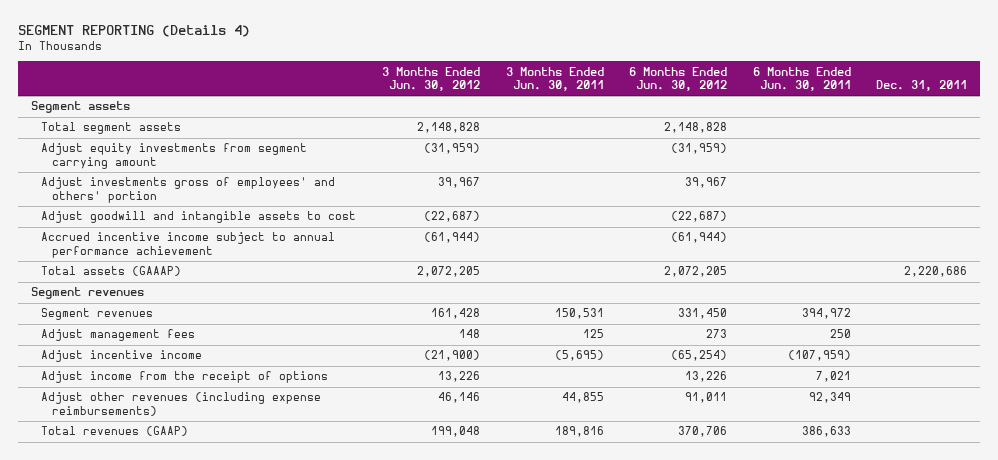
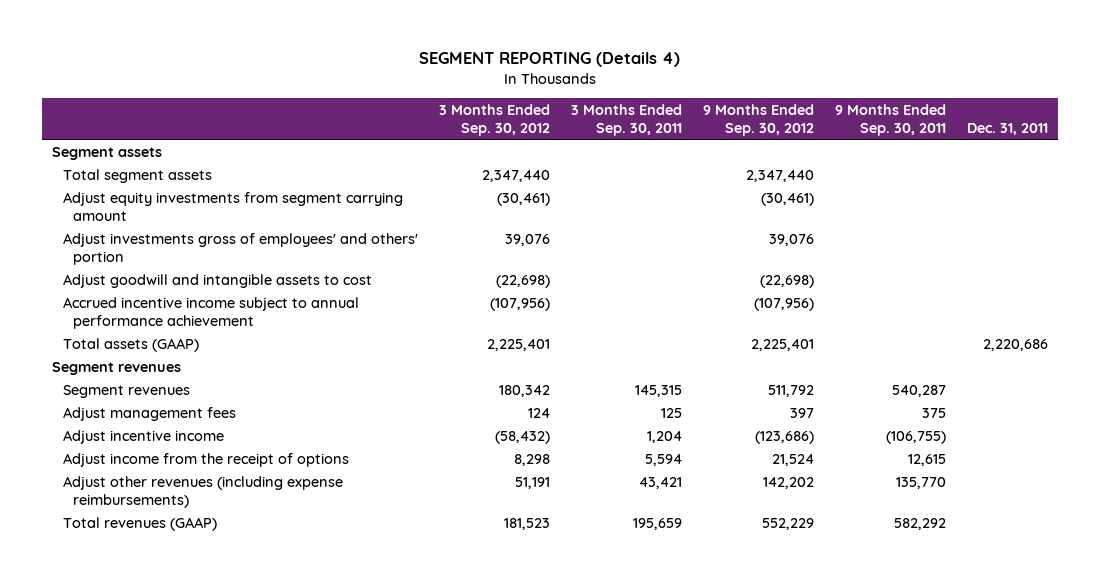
- | 3 Months Ended Jun. 30, 2012 | 3 Months Ended Jun. 30, 2011 | 6 Months Ended Jun. 30, 2012 | 6 Months Ended Jun. 30, 2011 | Dec. 31, 2011
+ | 3 Months Ended Sep. 30, 2012 | 3 Months Ended Sep. 30, 2011 | 9 Months Ended Sep. 30, 2012 | 9 Months Ended Sep. 30, 2011 | Dec. 31, 2011
- Total assets (GAAAP) | 2,072,205 | | 2,072,205 | | 2,220,686
+ Total assets (GAAP) | 2,225,401 | | 2,225,401 | | 2,220,686

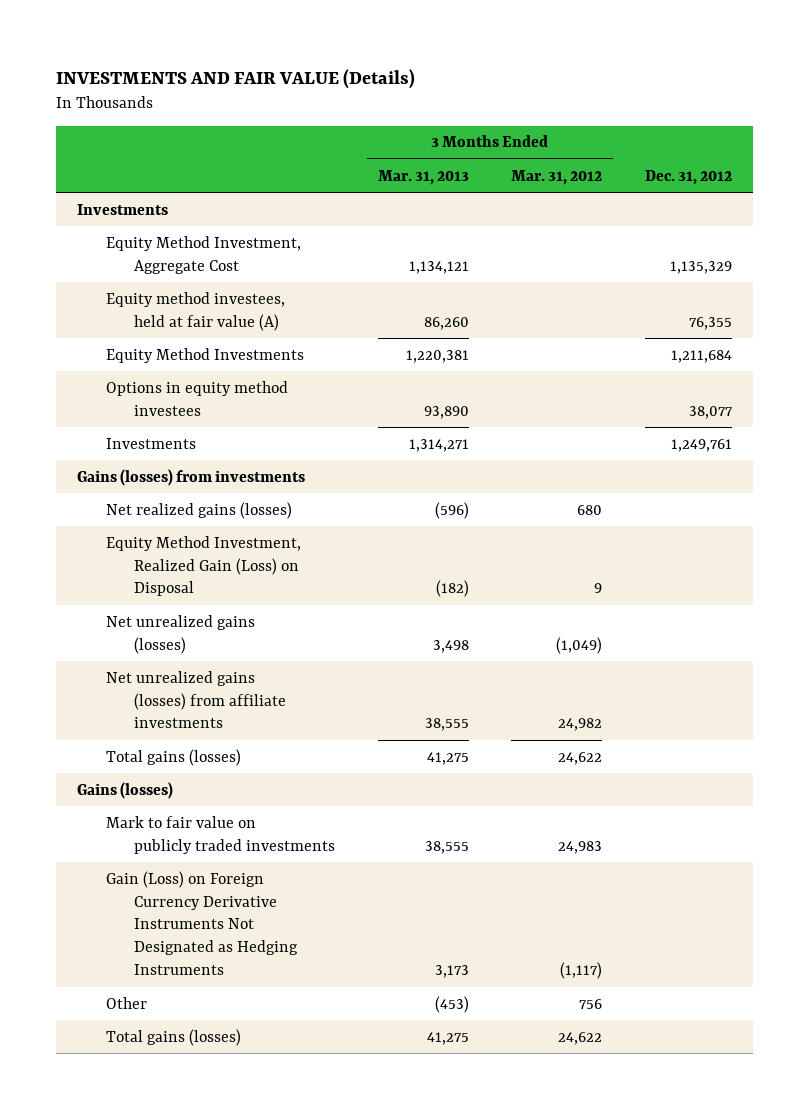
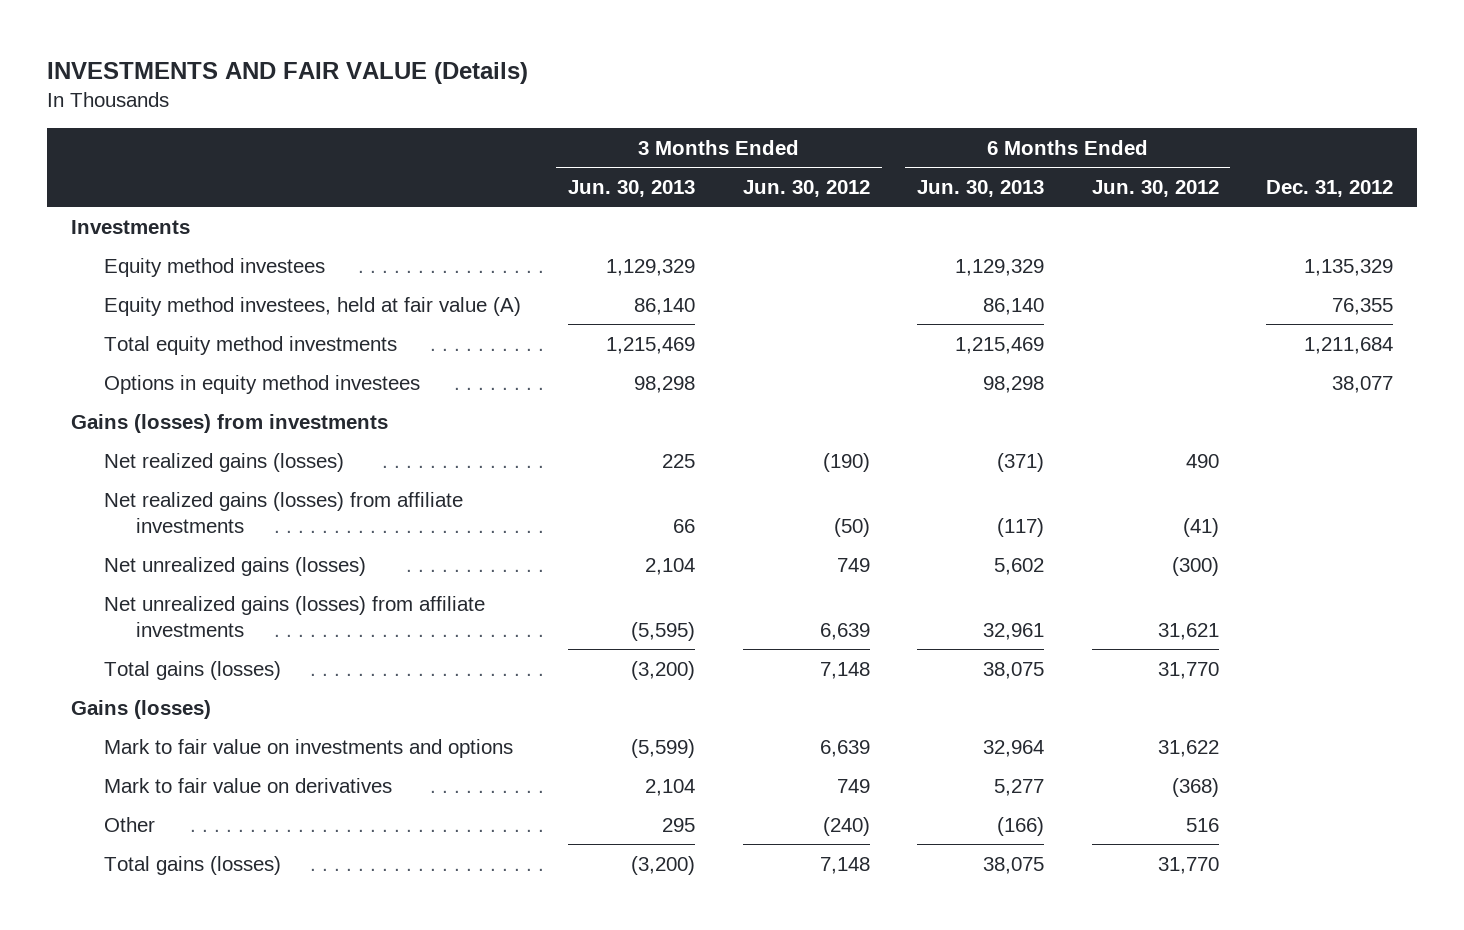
- | 3 Months Ended Mar. 31, 2013 | 3 Months Ended Mar. 31, 2012 | Dec. 31, 2012
+ | 3 Months Ended Jun. 30, 2013 | 3 Months Ended Jun. 30, 2012 | 6 Months Ended Jun. 30, 2013 | 6 Months Ended Jun. 30, 2012 | Dec. 31, 2012
- Equity Method Investment, Aggregate Cost | 1,134,121 | | 1,135,329
+ Equity method investees | 1,129,329 | | 1,129,329 | | 1,135,329
- Equity Method Investments | 1,220,381 | | 1,211,684
+ Total equity method investments | 1,215,469 | | 1,215,469 | | 1,211,684
- Investments | 1,314,271 | | 1,249,761
- Equity Method Investment, Realized Gain (Loss) on Disposal | (182) | 9 |
+ Net realized gains (losses) from affiliate investments | 66 | (50) | (117) | (41) |
- Mark to fair value on publicly traded investments | 38,555 | 24,983 |
- Gain (Loss) on Foreign Currency Derivative Instruments Not Designated as Hedging Instruments | 3,173 | (1,117) |
+ Mark to fair value on investments and options | (5,599) | 6,639 | 32,964 | 31,622 |
+ Mark to fair value on derivatives | 2,104 | 749 | 5,277 | (368) |

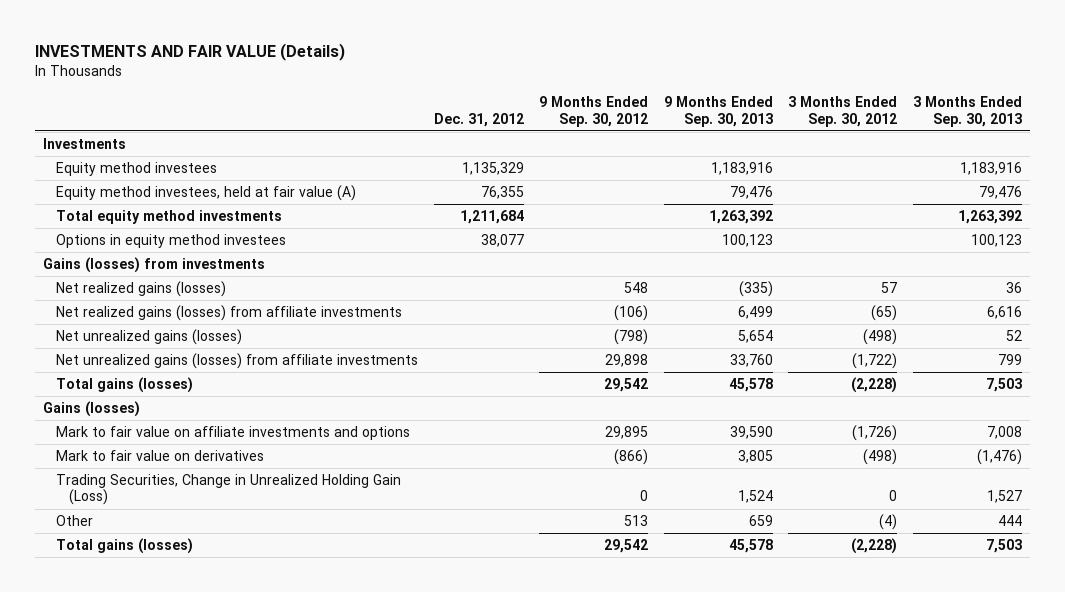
- | 3 Months Ended Jun. 30, 2013 | 3 Months Ended Jun. 30, 2012 | 6 Months Ended Jun. 30, 2013 | 6 Months Ended Jun. 30, 2012 | Dec. 31, 2012
+ | Dec. 31, 2012 | 9 Months Ended Sep. 30, 2012 | 9 Months Ended Sep. 30, 2013 | 3 Months Ended Sep. 30, 2012 | 3 Months Ended Sep. 30, 2013
- Mark to fair value on investments and options | (5,599) | 6,639 | 32,964 | 31,622 |
+ Mark to fair value on affiliate investments and options | | 29,895 | 39,590 | (1,726) | 7,008
+ Trading Securities, Change in Unrealized Holding Gain (Loss) | | 0 | 1,524 | 0 | 1,527

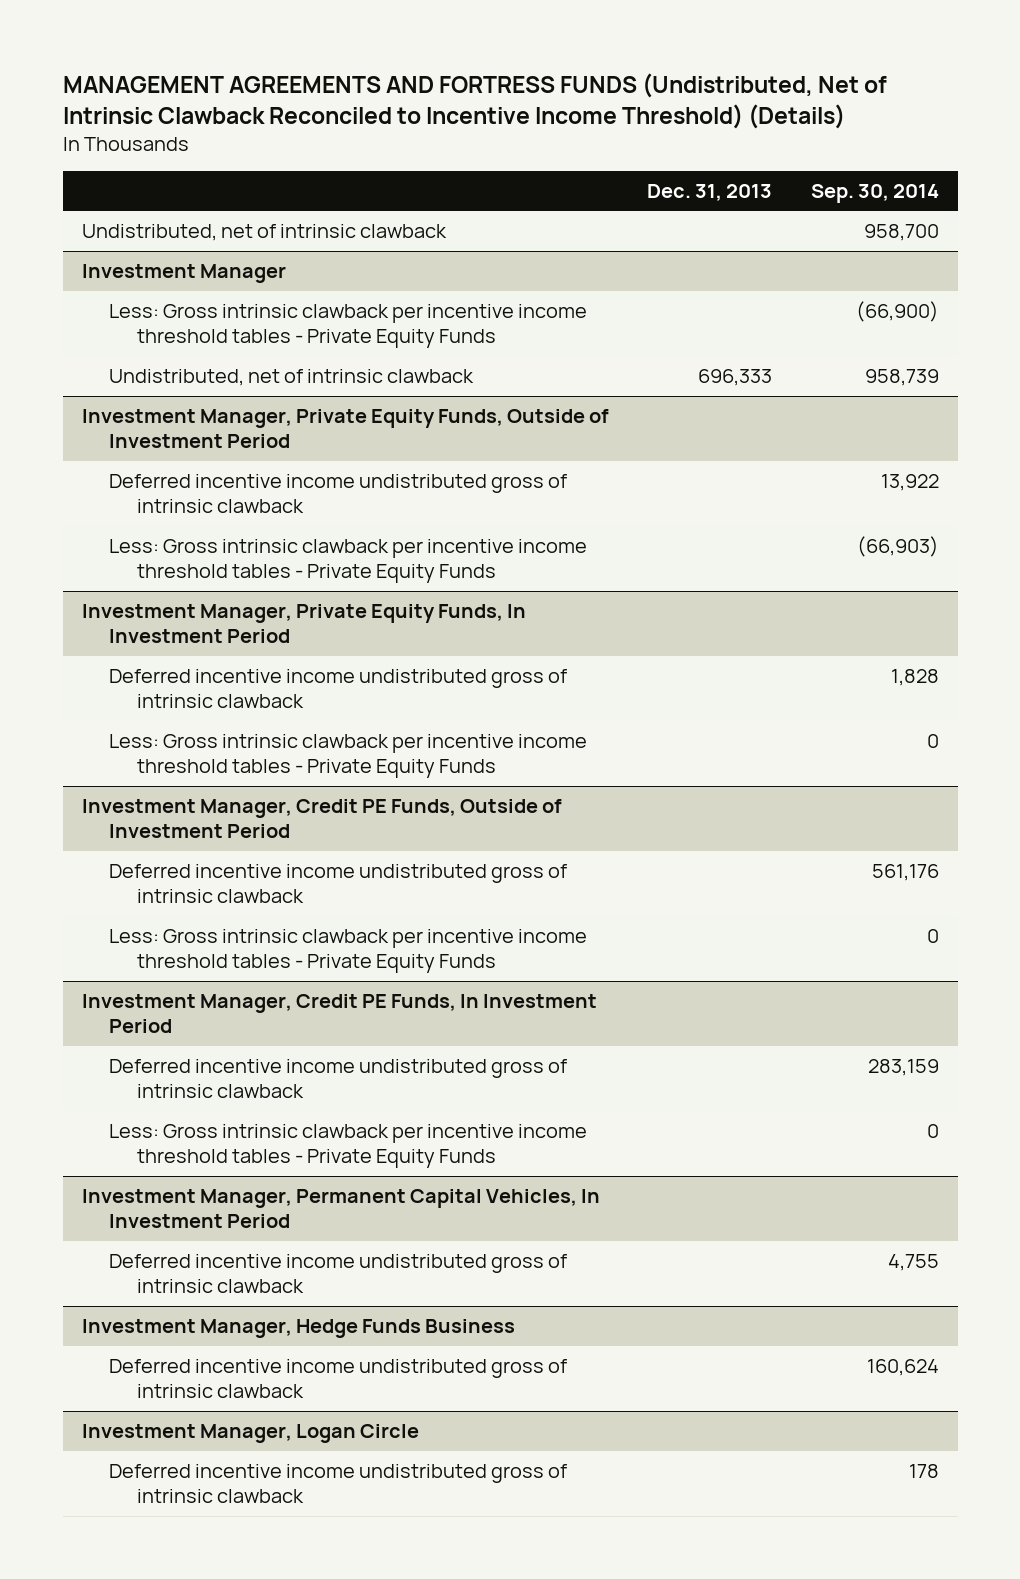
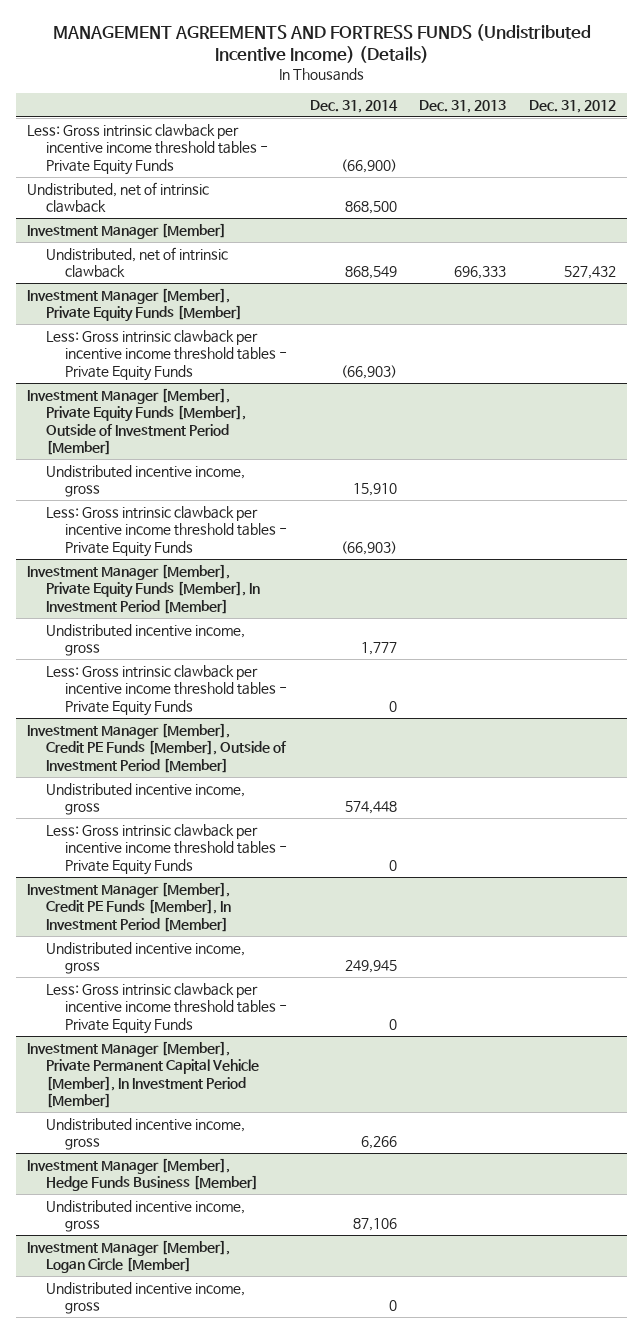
- MANAGEMENT AGREEMENTS AND FORTRESS FUNDS (Undistributed, Net of Intrinsic Clawback Reconciled to Incentive Income Threshold) (Details)
+ MANAGEMENT AGREEMENTS AND FORTRESS FUNDS (Undistributed Incentive Income) (Details)
- | Dec. 31, 2013 | Sep. 30, 2014
+ | Dec. 31, 2014 | Dec. 31, 2013 | Dec. 31, 2012
+ Less: Gross intrinsic clawback per incentive income threshold tables - Private Equity Funds | (66,900) | |
- Investment Manager
- Less: Gross intrinsic clawback per incentive income threshold tables - Private Equity Funds | | (66,900)
+ Investment Manager [Member]
- Investment Manager, Private Equity Funds, Outside of Investment Period
- Deferred incentive income undistributed gross of intrinsic clawback | | 13,922
+ Investment Manager [Member], Private Equity Funds [Member]
+ Less: Gross intrinsic clawback per incentive income threshold tables - Private Equity Funds | (66,903) | |
+ Investment Manager [Member], Private Equity Funds [Member], Outside of Investment Period [Member]
+ Undistributed incentive income, gross | 15,910 | |
- Investment Manager, Private Equity Funds, In Investment Period
- Deferred incentive income undistributed gross of intrinsic clawback | | 1,828
+ Investment Manager [Member], Private Equity Funds [Member], In Investment Period [Member]
+ Undistributed incentive income, gross | 1,777 | |
- Investment Manager, Credit PE Funds, Outside of Investment Period
- Deferred incentive income undistributed gross of intrinsic clawback | | 561,176
+ Investment Manager [Member], Credit PE Funds [Member], Outside of Investment Period [Member]
+ Undistributed incentive income, gross | 574,448 | |
- Investment Manager, Credit PE Funds, In Investment Period
- Deferred incentive income undistributed gross of intrinsic clawback | | 283,159
+ Investment Manager [Member], Credit PE Funds [Member], In Investment Period [Member]
+ Undistributed incentive income, gross | 249,945 | |
- Investment Manager, Permanent Capital Vehicles, In Investment Period
- Deferred incentive income undistributed gross of intrinsic clawback | | 4,755
- Investment Manager, Hedge Funds Business
- Deferred incentive income undistributed gross of intrinsic clawback | | 160,624
- Investment Manager, Logan Circle
- Deferred incentive income undistributed gross of intrinsic clawback | | 178
+ Investment Manager [Member], Private Permanent Capital Vehicle [Member], In Investment Period [Member]
+ Undistributed incentive income, gross | 6,266 | |
+ Investment Manager [Member], Hedge Funds Business [Member]
+ Undistributed incentive income, gross | 87,106 | |
+ Investment Manager [Member], Logan Circle [Member]
+ Undistributed incentive income, gross | 0 | |

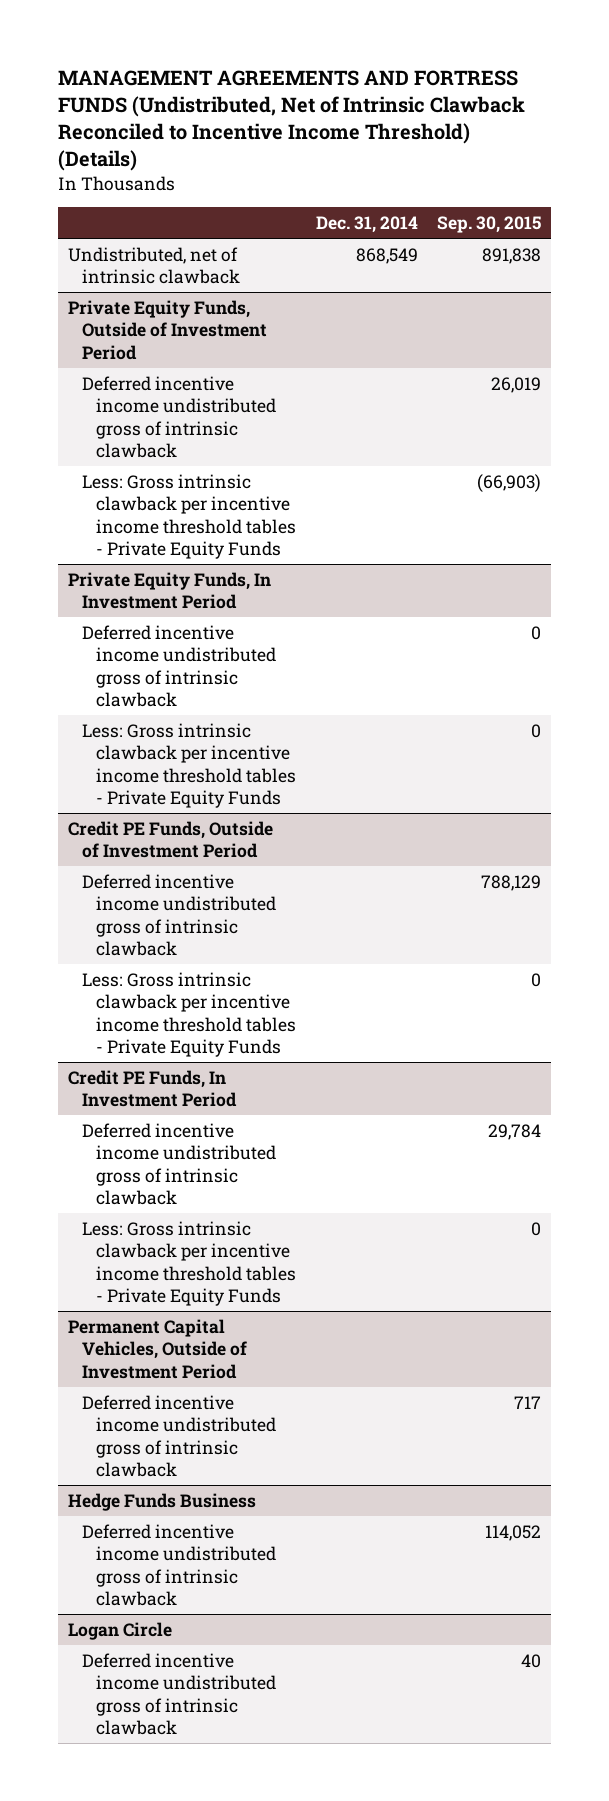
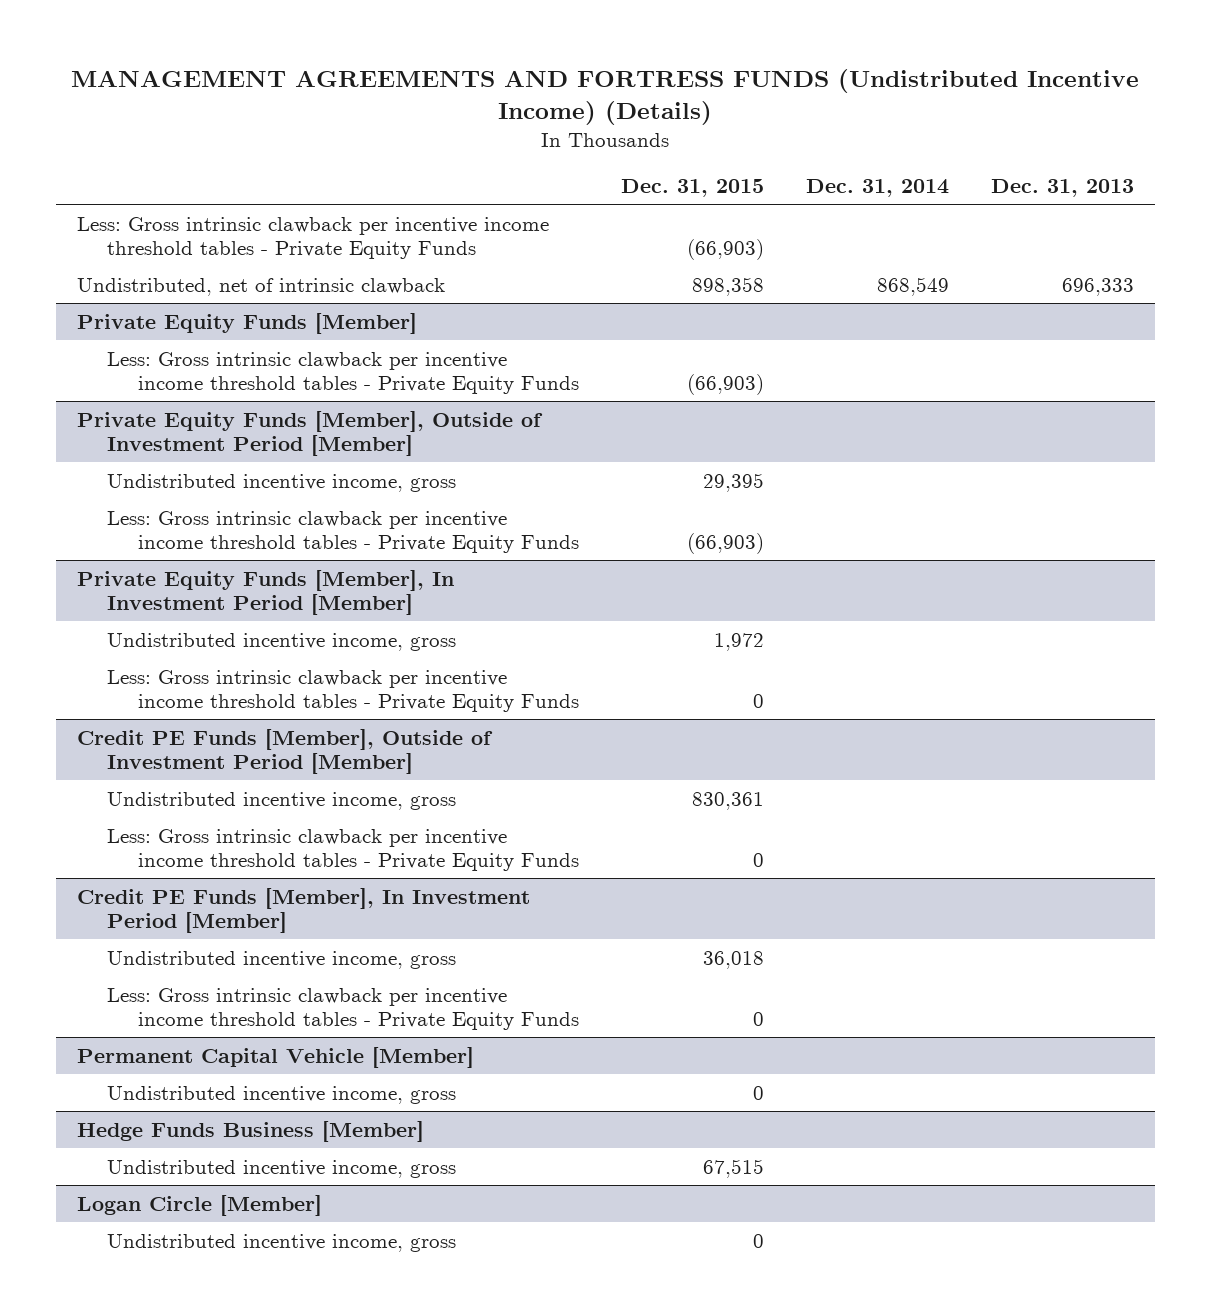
- MANAGEMENT AGREEMENTS AND FORTRESS FUNDS (Undistributed, Net of Intrinsic Clawback Reconciled to Incentive Income Threshold) (Details)
+ MANAGEMENT AGREEMENTS AND FORTRESS FUNDS (Undistributed Incentive Income) (Details)
- | Dec. 31, 2014 | Sep. 30, 2015
+ | Dec. 31, 2015 | Dec. 31, 2014 | Dec. 31, 2013
+ Less: Gross intrinsic clawback per incentive income threshold tables - Private Equity Funds | (66,903) | |
- Private Equity Funds, Outside of Investment Period
- Deferred incentive income undistributed gross of intrinsic clawback | | 26,019
+ Private Equity Funds [Member]
+ Less: Gross intrinsic clawback per incentive income threshold tables - Private Equity Funds | (66,903) | |
+ Private Equity Funds [Member], Outside of Investment Period [Member]
+ Undistributed incentive income, gross | 29,395 | |
- Private Equity Funds, In Investment Period
- Deferred incentive income undistributed gross of intrinsic clawback | | 0
+ Private Equity Funds [Member], In Investment Period [Member]
+ Undistributed incentive income, gross | 1,972 | |
- Credit PE Funds, Outside of Investment Period
- Deferred incentive income undistributed gross of intrinsic clawback | | 788,129
+ Credit PE Funds [Member], Outside of Investment Period [Member]
+ Undistributed incentive income, gross | 830,361 | |
- Credit PE Funds, In Investment Period
- Deferred incentive income undistributed gross of intrinsic clawback | | 29,784
+ Credit PE Funds [Member], In Investment Period [Member]
+ Undistributed incentive income, gross | 36,018 | |
- Permanent Capital Vehicles, Outside of Investment Period
- Deferred incentive income undistributed gross of intrinsic clawback | | 717
- Hedge Funds Business
- Deferred incentive income undistributed gross of intrinsic clawback | | 114,052
- Logan Circle
- Deferred incentive income undistributed gross of intrinsic clawback | | 40
+ Permanent Capital Vehicle [Member]
+ Undistributed incentive income, gross | 0 | |
+ Hedge Funds Business [Member]
+ Undistributed incentive income, gross | 67,515 | |
+ Logan Circle [Member]
+ Undistributed incentive income, gross | 0 | |

